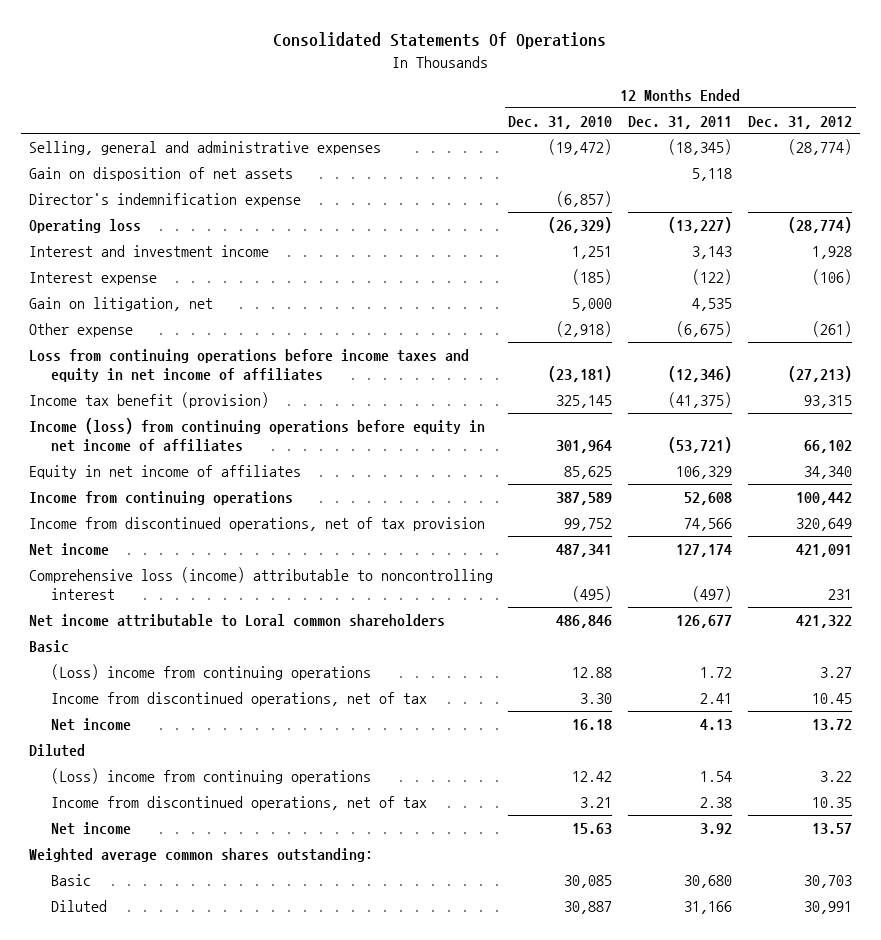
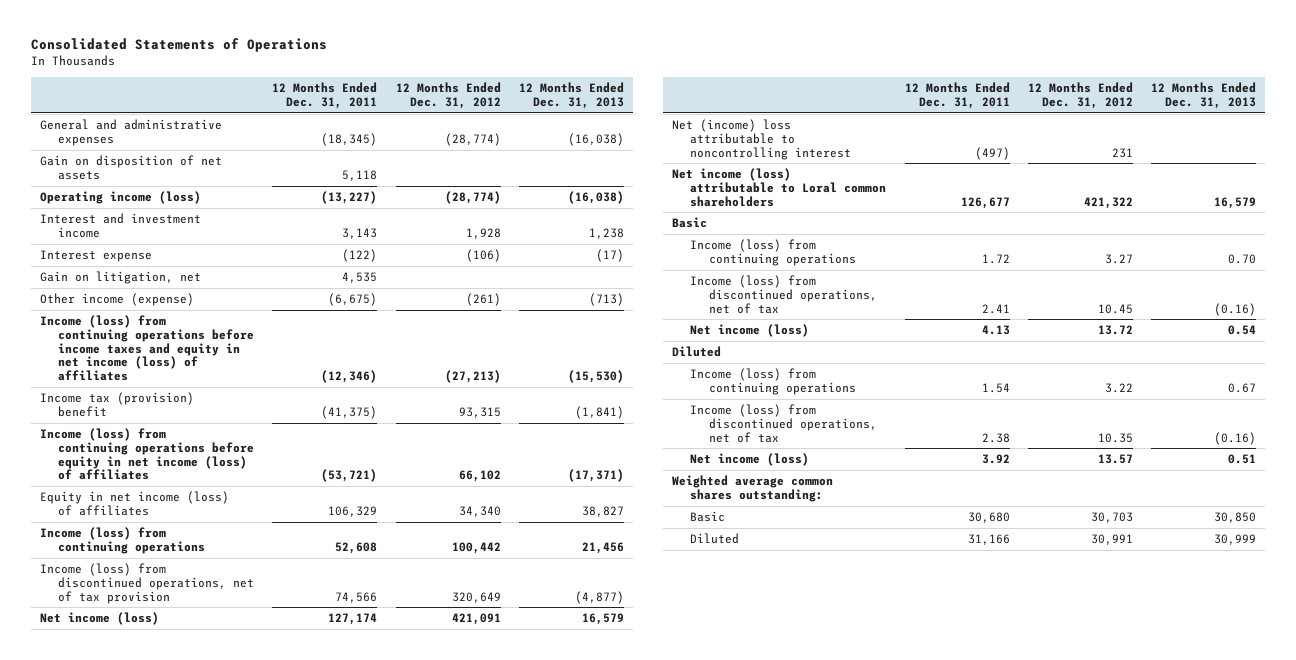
- Consolidated Statements Of Operations
+ Consolidated Statements of Operations
- | 12 Months Ended Dec. 31, 2010 | 12 Months Ended Dec. 31, 2011 | 12 Months Ended Dec. 31, 2012
+ | 12 Months Ended Dec. 31, 2011 | 12 Months Ended Dec. 31, 2012 | 12 Months Ended Dec. 31, 2013
- Selling, general and administrative expenses | (19,472) | (18,345) | (28,774)
+ General and administrative expenses | (18,345) | (28,774) | (16,038)
- Director's indemnification expense | (6,857) | |
- Operating loss | (26,329) | (13,227) | (28,774)
+ Operating income (loss) | (13,227) | (28,774) | (16,038)
- Other expense | (2,918) | (6,675) | (261)
- Loss from continuing operations before income taxes and equity in net income of affiliates | (23,181) | (12,346) | (27,213)
- Income tax benefit (provision) | 325,145 | (41,375) | 93,315
- Income (loss) from continuing operations before equity in net income of affiliates | 301,964 | (53,721) | 66,102
- Equity in net income of affiliates | 85,625 | 106,329 | 34,340
- Income from continuing operations | 387,589 | 52,608 | 100,442
- Income from discontinued operations, net of tax provision | 99,752 | 74,566 | 320,649
- Net income | 487,341 | 127,174 | 421,091
- Comprehensive loss (income) attributable to noncontrolling interest | (495) | (497) | 231
- Net income attributable to Loral common shareholders | 486,846 | 126,677 | 421,322
+ Other income (expense) | (6,675) | (261) | (713)
+ Income (loss) from continuing operations before income taxes and equity in net income (loss) of affiliates | (12,346) | (27,213) | (15,530)
+ Income tax (provision) benefit | (41,375) | 93,315 | (1,841)
+ Income (loss) from continuing operations before equity in net income (loss) of affiliates | (53,721) | 66,102 | (17,371)
+ Equity in net income (loss) of affiliates | 106,329 | 34,340 | 38,827
+ Income (loss) from continuing operations | 52,608 | 100,442 | 21,456
+ Income (loss) from discontinued operations, net of tax provision | 74,566 | 320,649 | (4,877)
+ Net income (loss) | 127,174 | 421,091 | 16,579
+ Net (income) loss attributable to noncontrolling interest | (497) | 231 |
+ Net income (loss) attributable to Loral common shareholders | 126,677 | 421,322 | 16,579
- (Loss) income from continuing operations | 12.88 | 1.72 | 3.27
- Income from discontinued operations, net of tax | 3.30 | 2.41 | 10.45
- Net income | 16.18 | 4.13 | 13.72
+ Income (loss) from continuing operations | 1.72 | 3.27 | 0.70
+ Income (loss) from discontinued operations, net of tax | 2.41 | 10.45 | (0.16)
+ Net income (loss) | 4.13 | 13.72 | 0.54
- (Loss) income from continuing operations | 12.42 | 1.54 | 3.22
- Income from discontinued operations, net of tax | 3.21 | 2.38 | 10.35
- Net income | 15.63 | 3.92 | 13.57
+ Income (loss) from continuing operations | 1.54 | 3.22 | 0.67
+ Income (loss) from discontinued operations, net of tax | 2.38 | 10.35 | (0.16)
+ Net income (loss) | 3.92 | 13.57 | 0.51

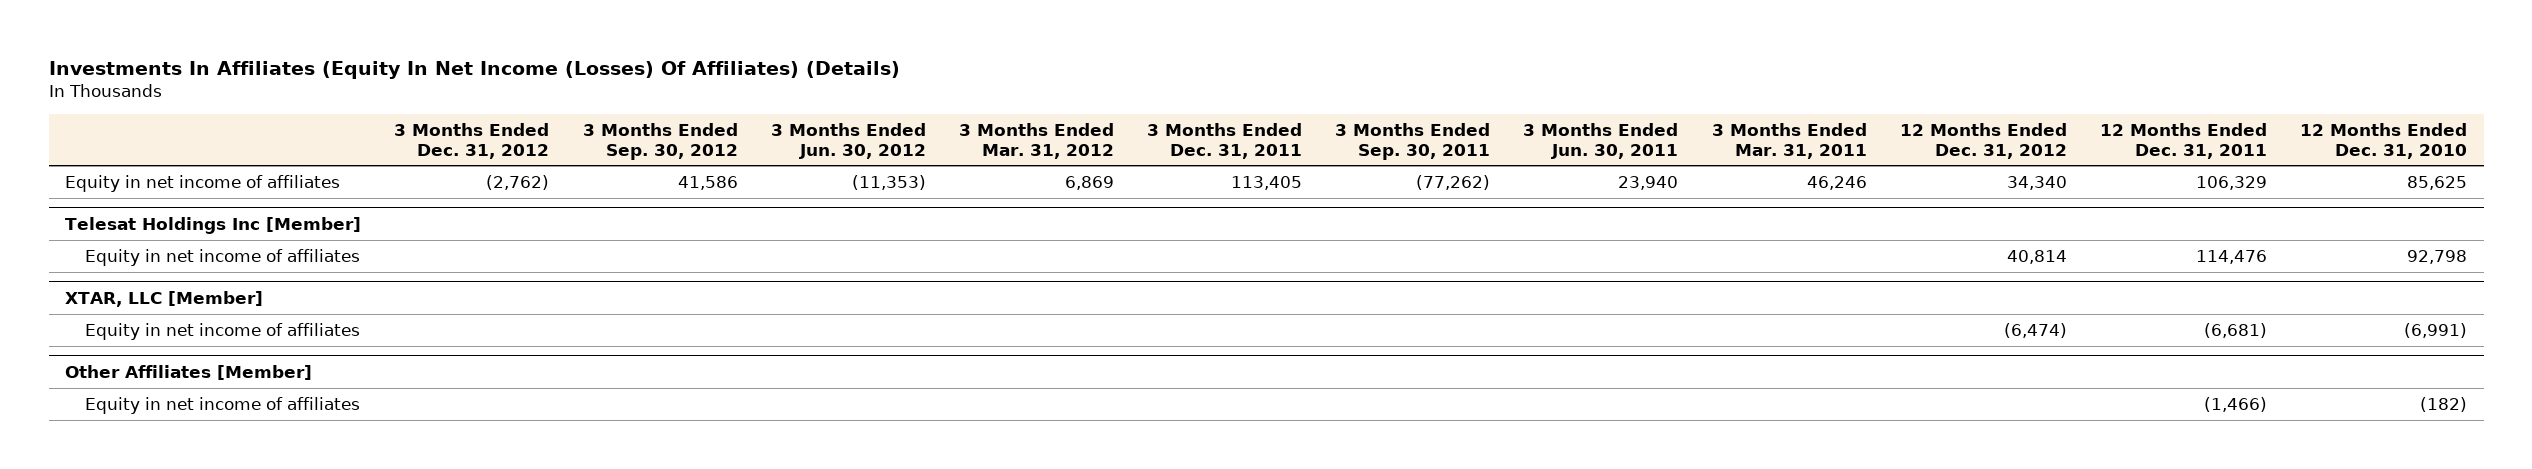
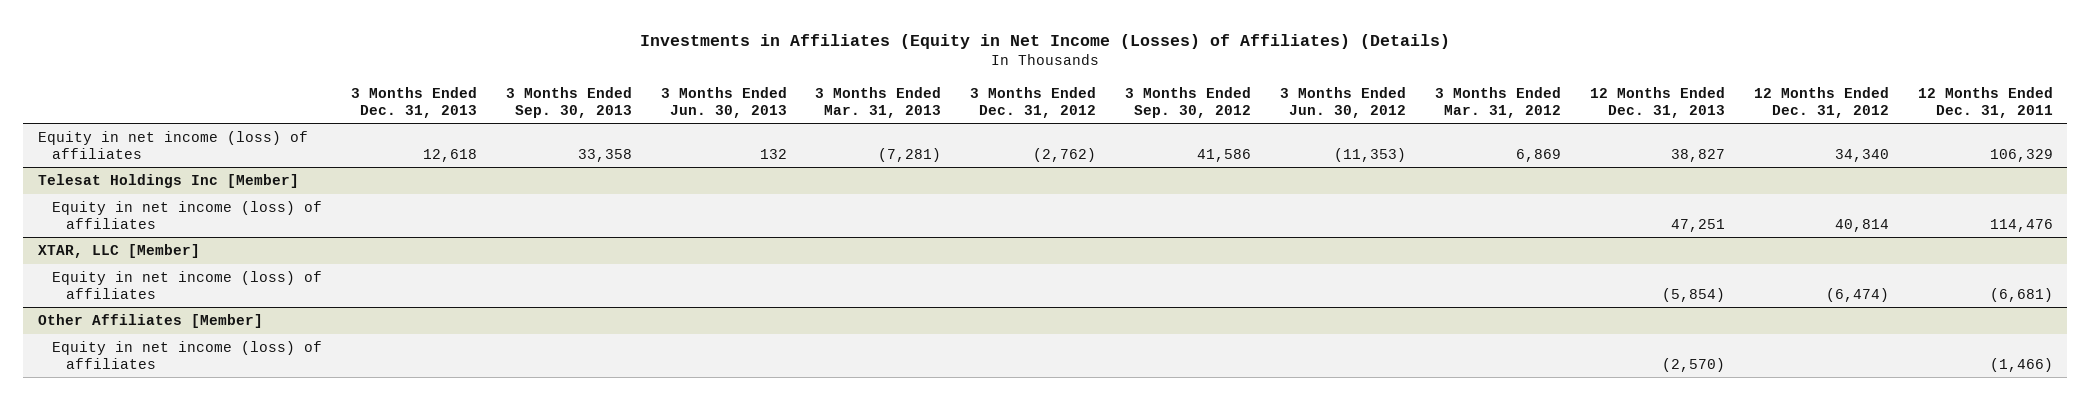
- Investments In Affiliates (Equity In Net Income (Losses) Of Affiliates) (Details)
+ Investments in Affiliates (Equity in Net Income (Losses) of Affiliates) (Details)
- | 3 Months Ended Dec. 31, 2012 | 3 Months Ended Sep. 30, 2012 | 3 Months Ended Jun. 30, 2012 | 3 Months Ended Mar. 31, 2012 | 3 Months Ended Dec. 31, 2011 | 3 Months Ended Sep. 30, 2011 | 3 Months Ended Jun. 30, 2011 | 3 Months Ended Mar. 31, 2011 | 12 Months Ended Dec. 31, 2012 | 12 Months Ended Dec. 31, 2011 | 12 Months Ended Dec. 31, 2010
+ | 3 Months Ended Dec. 31, 2013 | 3 Months Ended Sep. 30, 2013 | 3 Months Ended Jun. 30, 2013 | 3 Months Ended Mar. 31, 2013 | 3 Months Ended Dec. 31, 2012 | 3 Months Ended Sep. 30, 2012 | 3 Months Ended Jun. 30, 2012 | 3 Months Ended Mar. 31, 2012 | 12 Months Ended Dec. 31, 2013 | 12 Months Ended Dec. 31, 2012 | 12 Months Ended Dec. 31, 2011
- Equity in net income of affiliates | (2,762) | 41,586 | (11,353) | 6,869 | 113,405 | (77,262) | 23,940 | 46,246 | 34,340 | 106,329 | 85,625
+ Equity in net income (loss) of affiliates | 12,618 | 33,358 | 132 | (7,281) | (2,762) | 41,586 | (11,353) | 6,869 | 38,827 | 34,340 | 106,329
@ Telesat Holdings Inc [Member]
- Equity in net income of affiliates | | | | | | | | | 40,814 | 114,476 | 92,798
+ Equity in net income (loss) of affiliates | | | | | | | | | 47,251 | 40,814 | 114,476
@ XTAR, LLC [Member]
- Equity in net income of affiliates | | | | | | | | | (6,474) | (6,681) | (6,991)
+ Equity in net income (loss) of affiliates | | | | | | | | | (5,854) | (6,474) | (6,681)
@ Other Affiliates [Member]
- Equity in net income of affiliates | | | | | | | | | | (1,466) | (182)
+ Equity in net income (loss) of affiliates | | | | | | | | | (2,570) | | (1,466)

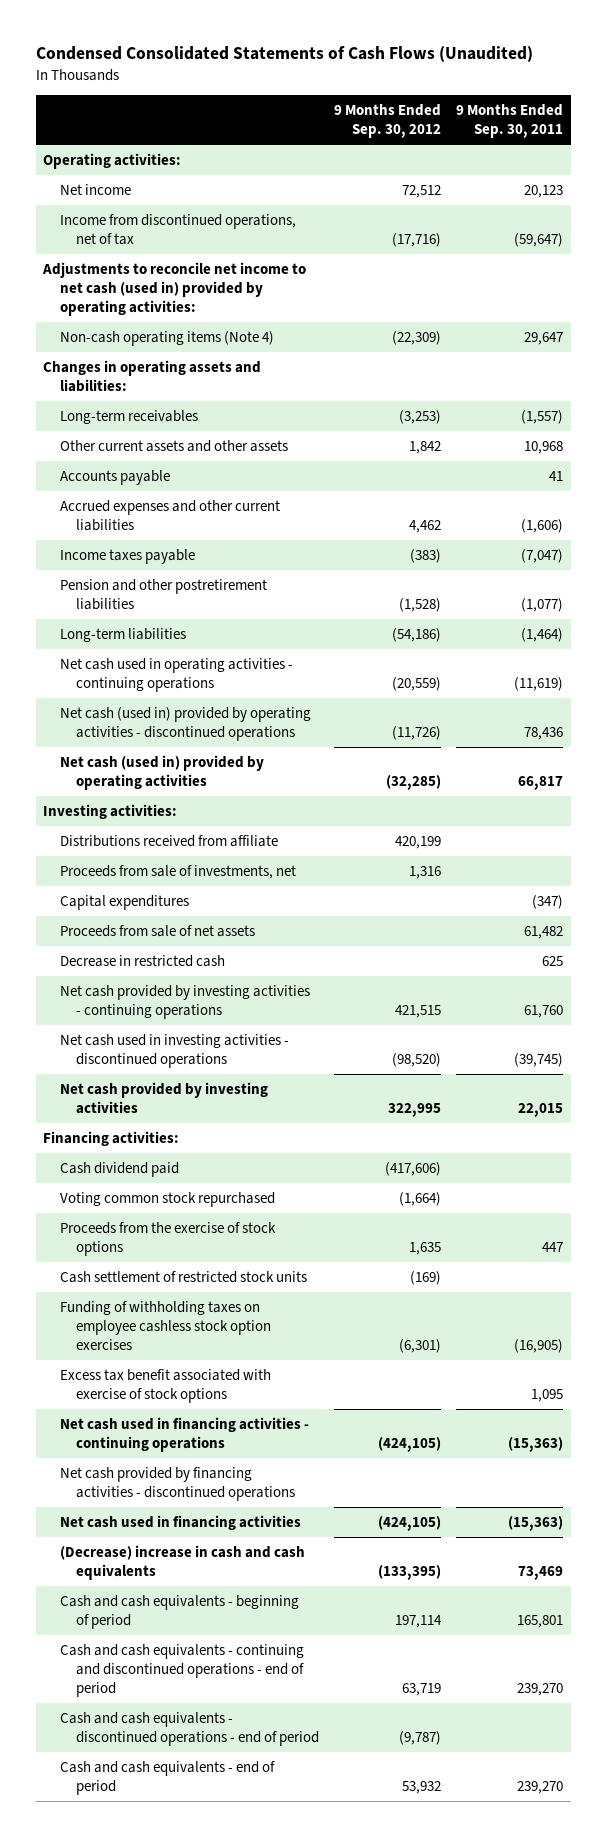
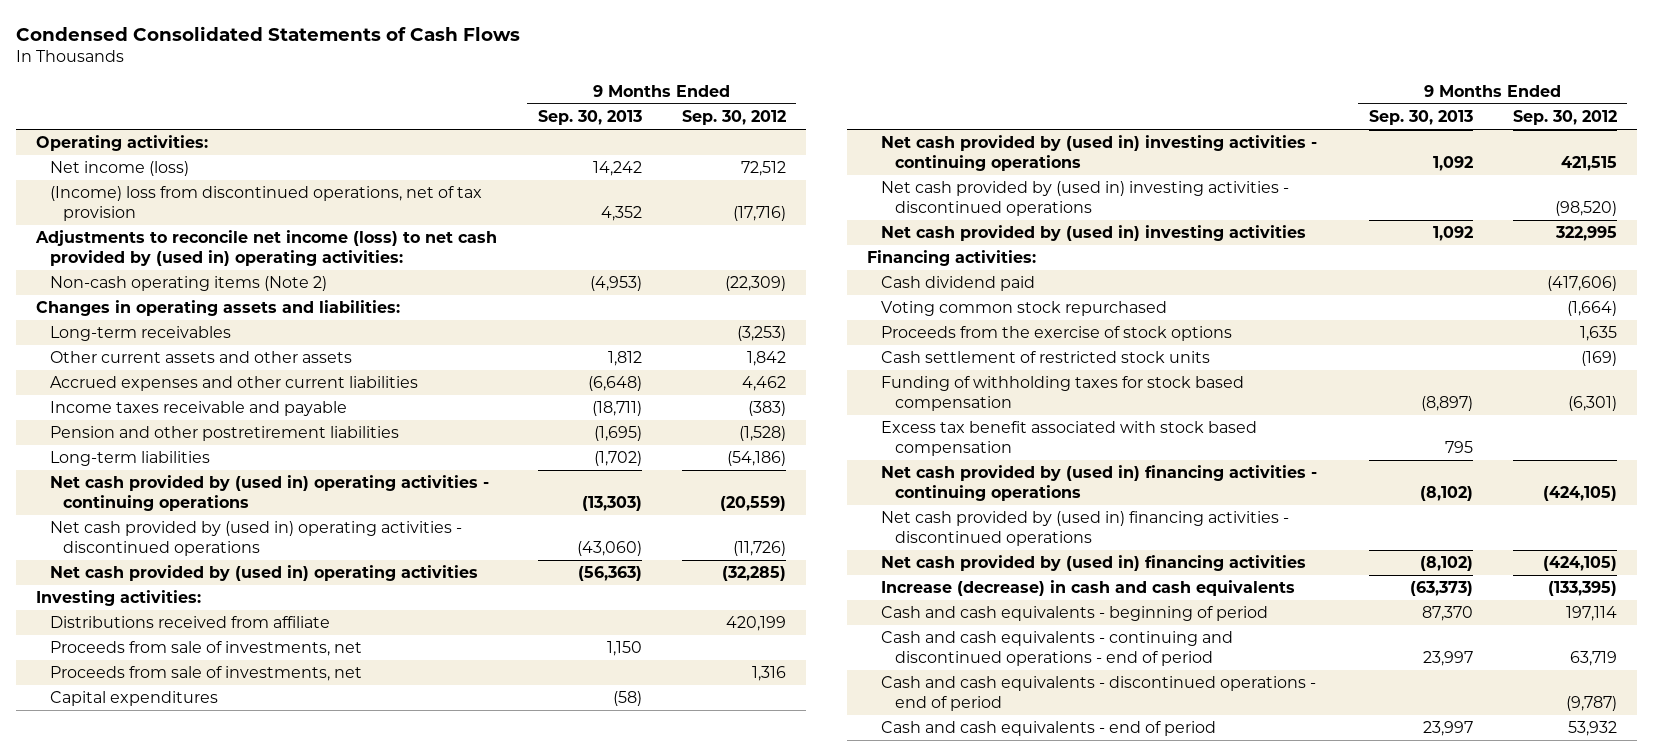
- Condensed Consolidated Statements of Cash Flows (Unaudited)
+ Condensed Consolidated Statements of Cash Flows
- | 9 Months Ended Sep. 30, 2012 | 9 Months Ended Sep. 30, 2011
+ | 9 Months Ended Sep. 30, 2013 | 9 Months Ended Sep. 30, 2012
- Net income | 72,512 | 20,123
- Income from discontinued operations, net of tax | (17,716) | (59,647)
- Adjustments to reconcile net income to net cash (used in) provided by operating activities:
- Non-cash operating items (Note 4) | (22,309) | 29,647
+ Net income (loss) | 14,242 | 72,512
+ (Income) loss from discontinued operations, net of tax provision | 4,352 | (17,716)
+ Adjustments to reconcile net income (loss) to net cash provided by (used in) operating activities:
+ Non-cash operating items (Note 2) | (4,953) | (22,309)
- Accounts payable | | 41
- Income taxes payable | (383) | (7,047)
+ Income taxes receivable and payable | (18,711) | (383)
- Net cash used in operating activities - continuing operations | (20,559) | (11,619)
- Net cash (used in) provided by operating activities - discontinued operations | (11,726) | 78,436
- Net cash (used in) provided by operating activities | (32,285) | 66,817
+ Net cash provided by (used in) operating activities - continuing operations | (13,303) | (20,559)
+ Net cash provided by (used in) operating activities - discontinued operations | (43,060) | (11,726)
+ Net cash provided by (used in) operating activities | (56,363) | (32,285)
+ Proceeds from sale of investments, net | 1,150 |
- Proceeds from sale of net assets | | 61,482
- Decrease in restricted cash | | 625
- Net cash provided by investing activities - continuing operations | 421,515 | 61,760
- Net cash used in investing activities - discontinued operations | (98,520) | (39,745)
- Net cash provided by investing activities | 322,995 | 22,015
+ Net cash provided by (used in) investing activities - continuing operations | 1,092 | 421,515
+ Net cash provided by (used in) investing activities - discontinued operations | | (98,520)
+ Net cash provided by (used in) investing activities | 1,092 | 322,995
- Funding of withholding taxes on employee cashless stock option exercises | (6,301) | (16,905)
- Excess tax benefit associated with exercise of stock options | | 1,095
- Net cash used in financing activities - continuing operations | (424,105) | (15,363)
- Net cash provided by financing activities - discontinued operations
- Net cash used in financing activities | (424,105) | (15,363)
- (Decrease) increase in cash and cash equivalents | (133,395) | 73,469
+ Funding of withholding taxes for stock based compensation | (8,897) | (6,301)
+ Excess tax benefit associated with stock based compensation | 795 |
+ Net cash provided by (used in) financing activities - continuing operations | (8,102) | (424,105)
+ Net cash provided by (used in) financing activities - discontinued operations
+ Net cash provided by (used in) financing activities | (8,102) | (424,105)
+ Increase (decrease) in cash and cash equivalents | (63,373) | (133,395)

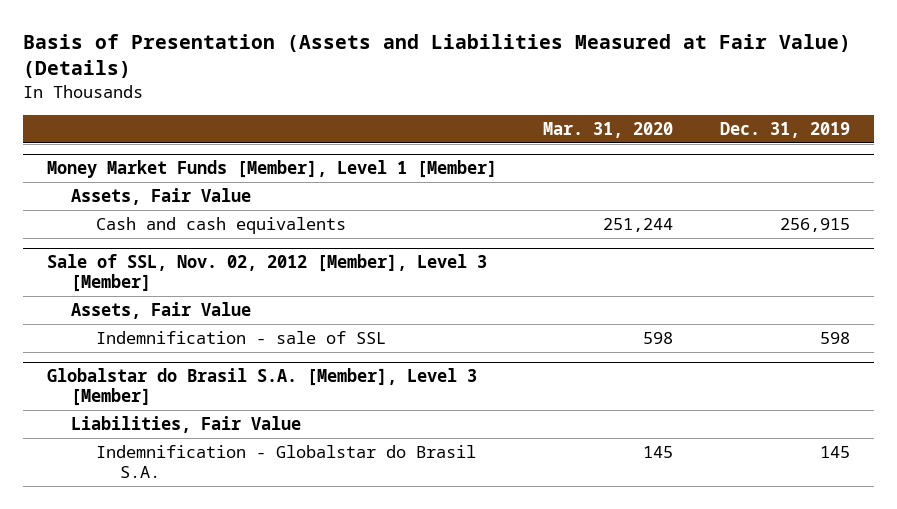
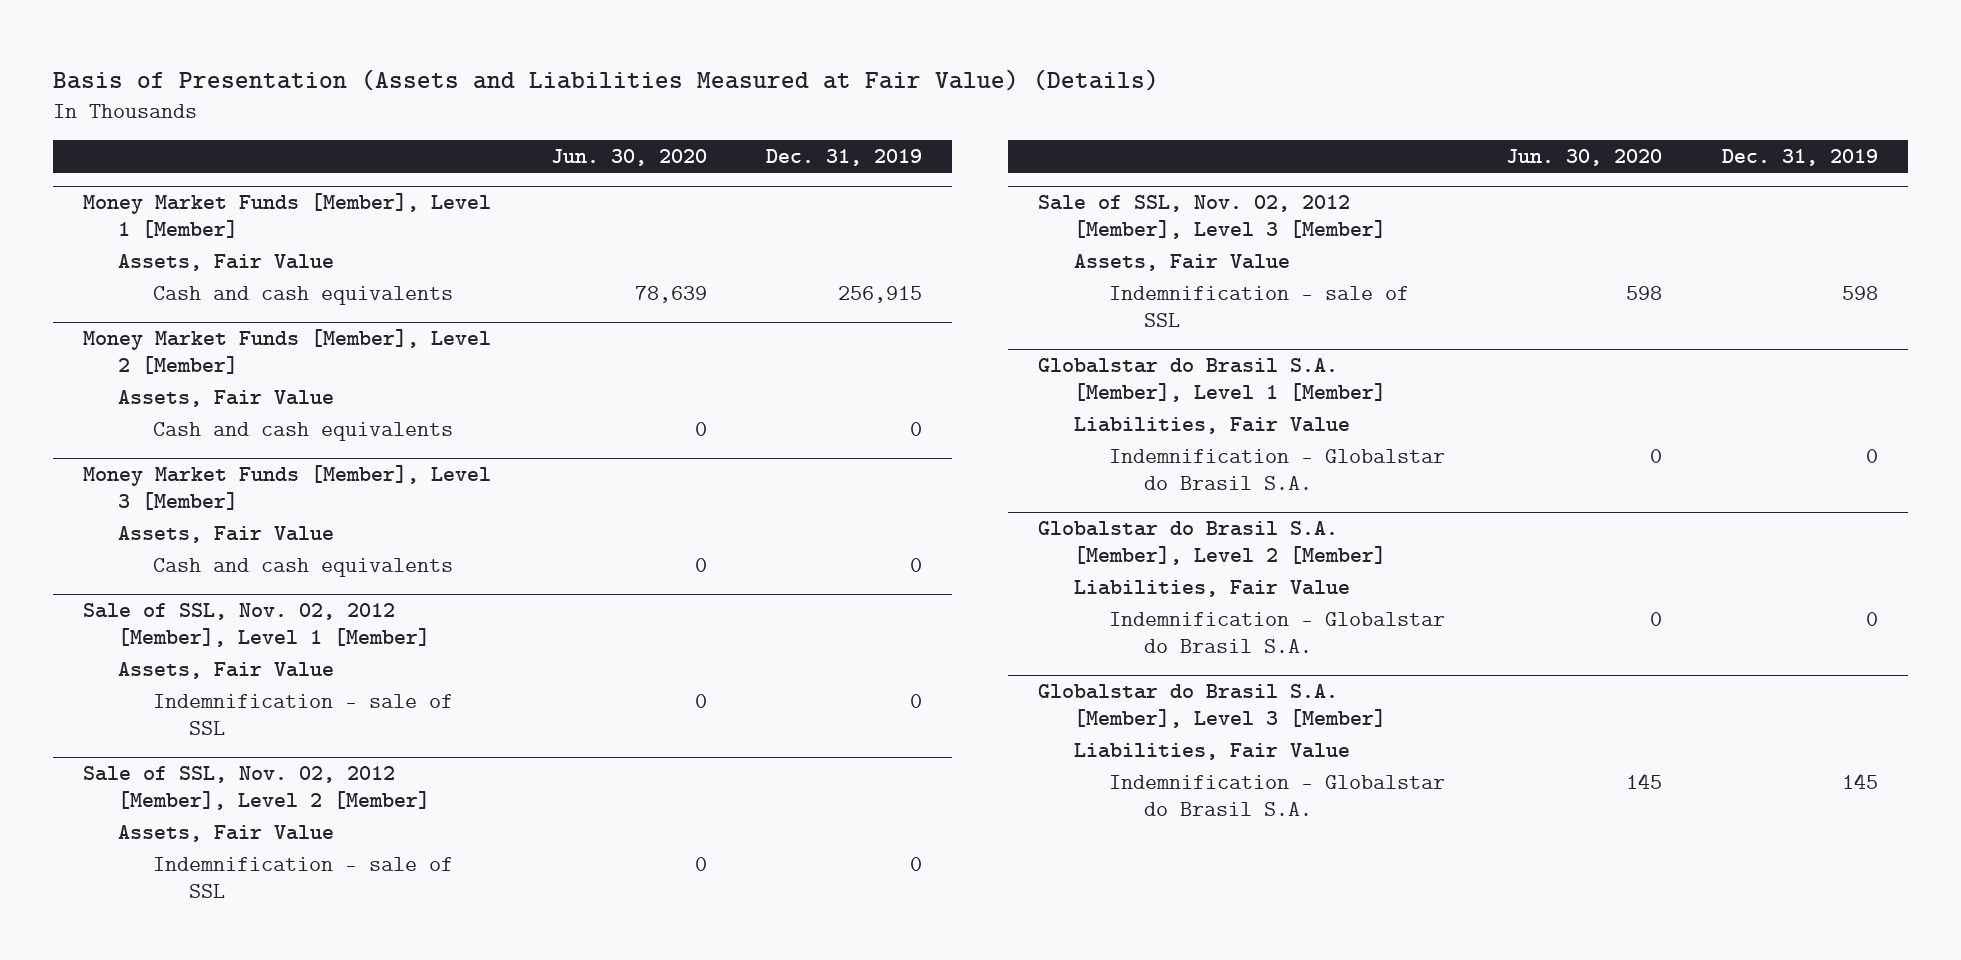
- | Mar. 31, 2020 | Dec. 31, 2019
+ | Jun. 30, 2020 | Dec. 31, 2019
+ Money Market Funds [Member], Level 2 [Member]
+ Assets, Fair Value
+ Cash and cash equivalents | 0 | 0
+ Money Market Funds [Member], Level 3 [Member]
+ Assets, Fair Value
+ Cash and cash equivalents | 0 | 0
+ Sale of SSL, Nov. 02, 2012 [Member], Level 1 [Member]
+ Assets, Fair Value
+ Indemnification - sale of SSL | 0 | 0
+ Sale of SSL, Nov. 02, 2012 [Member], Level 2 [Member]
+ Assets, Fair Value
+ Indemnification - sale of SSL | 0 | 0
+ Globalstar do Brasil S.A. [Member], Level 1 [Member]
+ Liabilities, Fair Value
+ Indemnification - Globalstar do Brasil S.A. | 0 | 0
+ Globalstar do Brasil S.A. [Member], Level 2 [Member]
+ Liabilities, Fair Value
+ Indemnification - Globalstar do Brasil S.A. | 0 | 0

